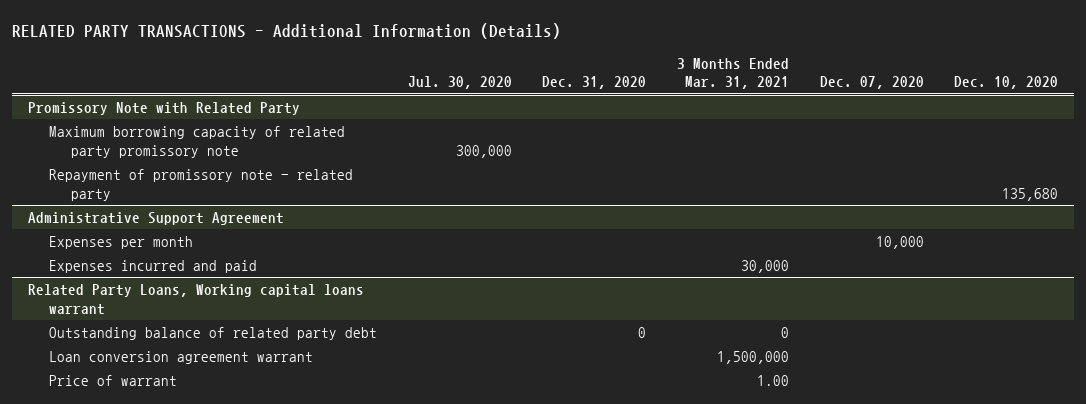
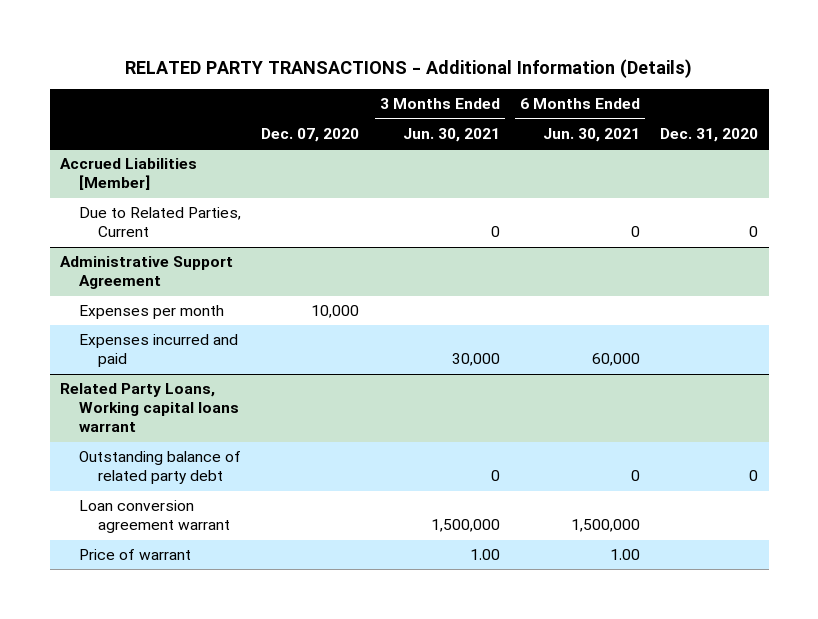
- | Jul. 30, 2020 | Dec. 31, 2020 | 3 Months Ended Mar. 31, 2021 | Dec. 07, 2020 | Dec. 10, 2020
+ | Dec. 07, 2020 | 3 Months Ended Jun. 30, 2021 | 6 Months Ended Jun. 30, 2021 | Dec. 31, 2020
- Promissory Note with Related Party
- Maximum borrowing capacity of related party promissory note | 300,000 | | | |
- Repayment of promissory note - related party | | | | | 135,680
+ Accrued Liabilities [Member]
+ Due to Related Parties, Current | | 0 | 0 | 0

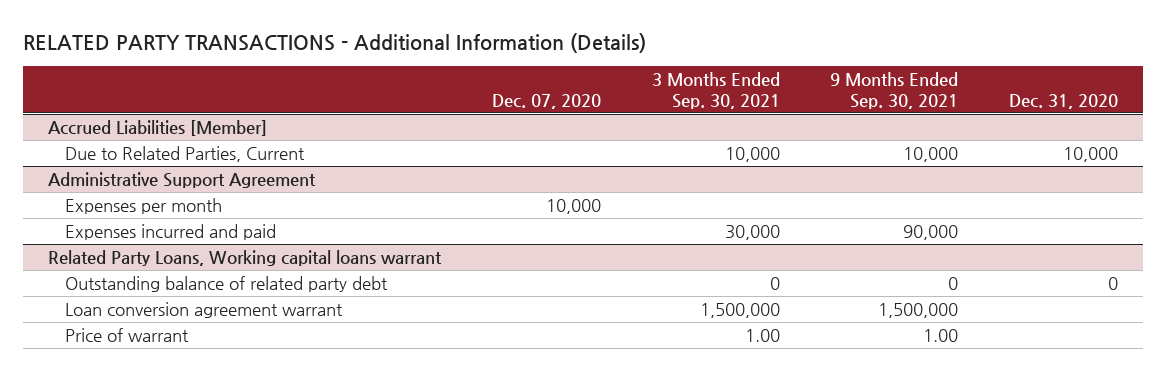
- | Dec. 07, 2020 | 3 Months Ended Jun. 30, 2021 | 6 Months Ended Jun. 30, 2021 | Dec. 31, 2020
+ | Dec. 07, 2020 | 3 Months Ended Sep. 30, 2021 | 9 Months Ended Sep. 30, 2021 | Dec. 31, 2020
@ Accrued Liabilities [Member]
- Due to Related Parties, Current | | 0 | 0 | 0
+ Due to Related Parties, Current | | 10,000 | 10,000 | 10,000

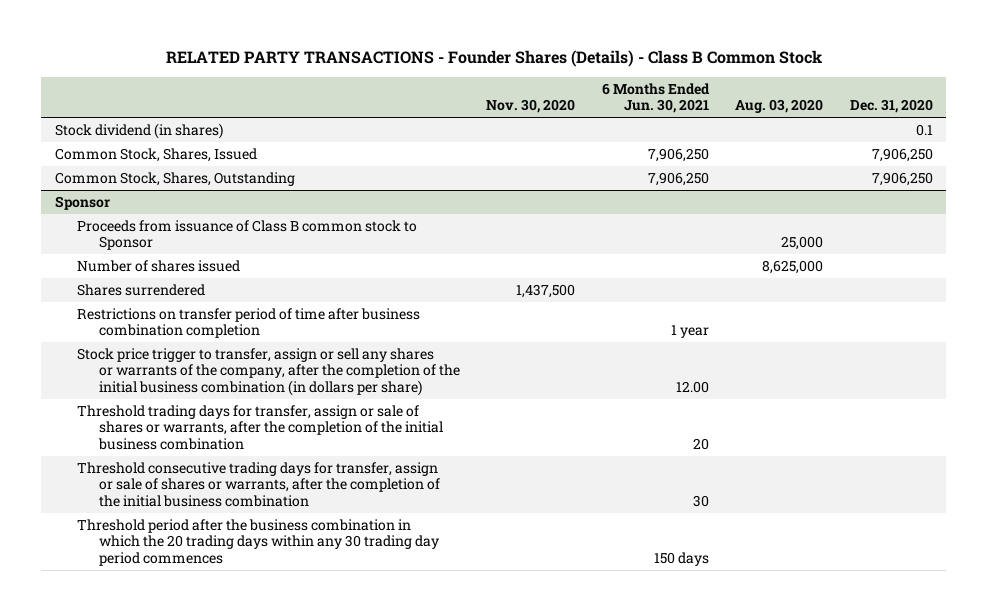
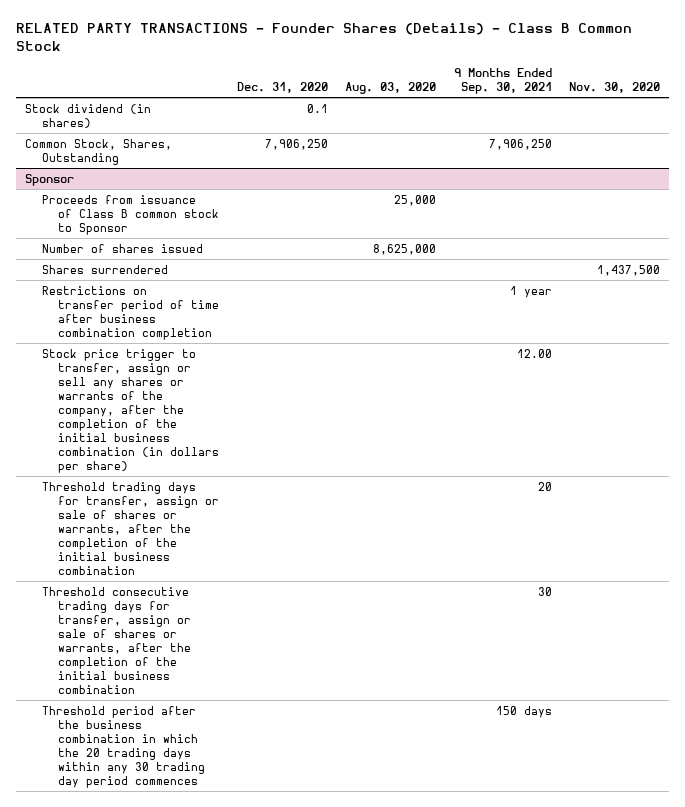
- | Nov. 30, 2020 | 6 Months Ended Jun. 30, 2021 | Aug. 03, 2020 | Dec. 31, 2020
+ | Dec. 31, 2020 | Aug. 03, 2020 | 9 Months Ended Sep. 30, 2021 | Nov. 30, 2020
- Common Stock, Shares, Issued | | 7,906,250 | | 7,906,250

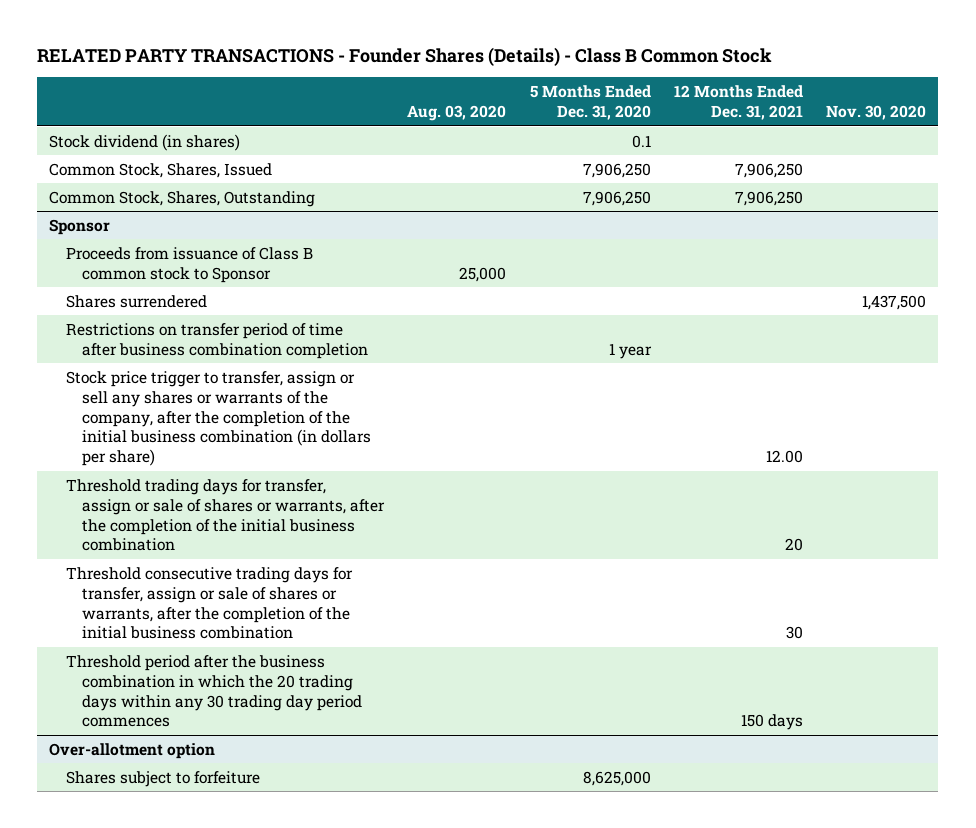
- | Dec. 31, 2020 | Aug. 03, 2020 | 9 Months Ended Sep. 30, 2021 | Nov. 30, 2020
+ | Aug. 03, 2020 | 5 Months Ended Dec. 31, 2020 | 12 Months Ended Dec. 31, 2021 | Nov. 30, 2020
+ Common Stock, Shares, Issued | | 7,906,250 | 7,906,250 |
@ Sponsor
- Number of shares issued | | 8,625,000 | |
+ Over-allotment option
+ Shares subject to forfeiture | | 8,625,000 | |

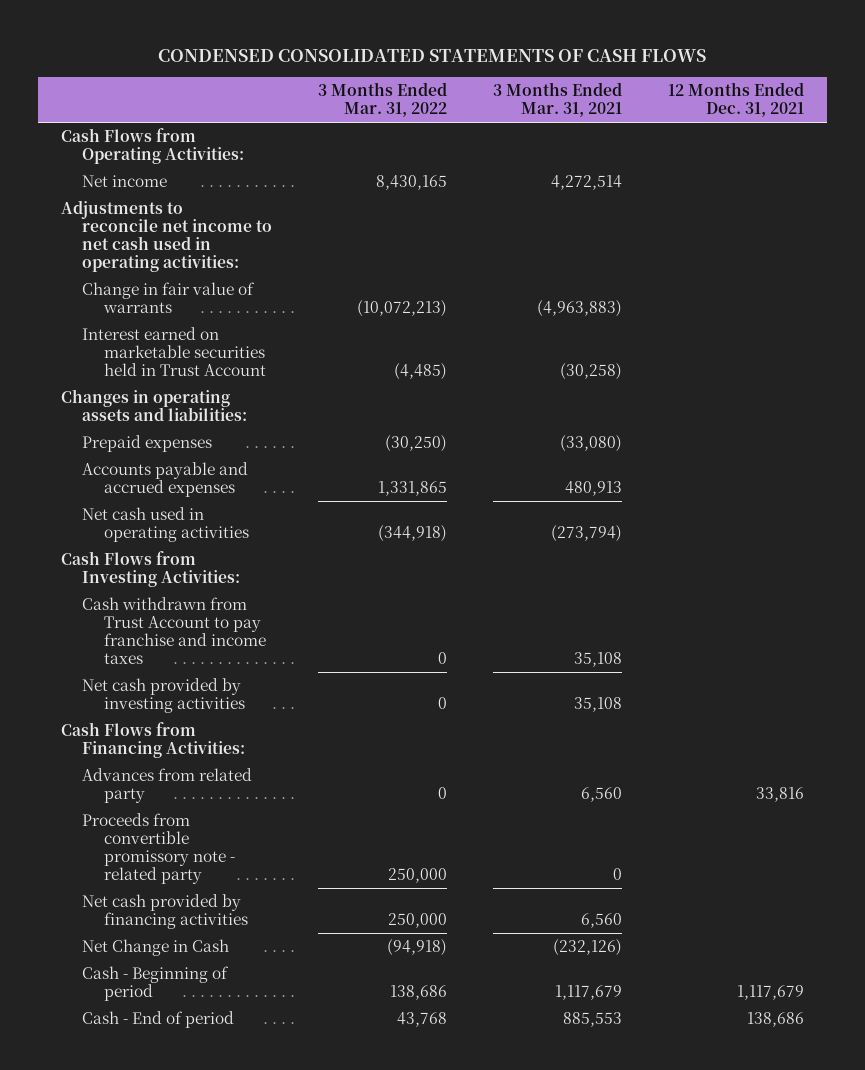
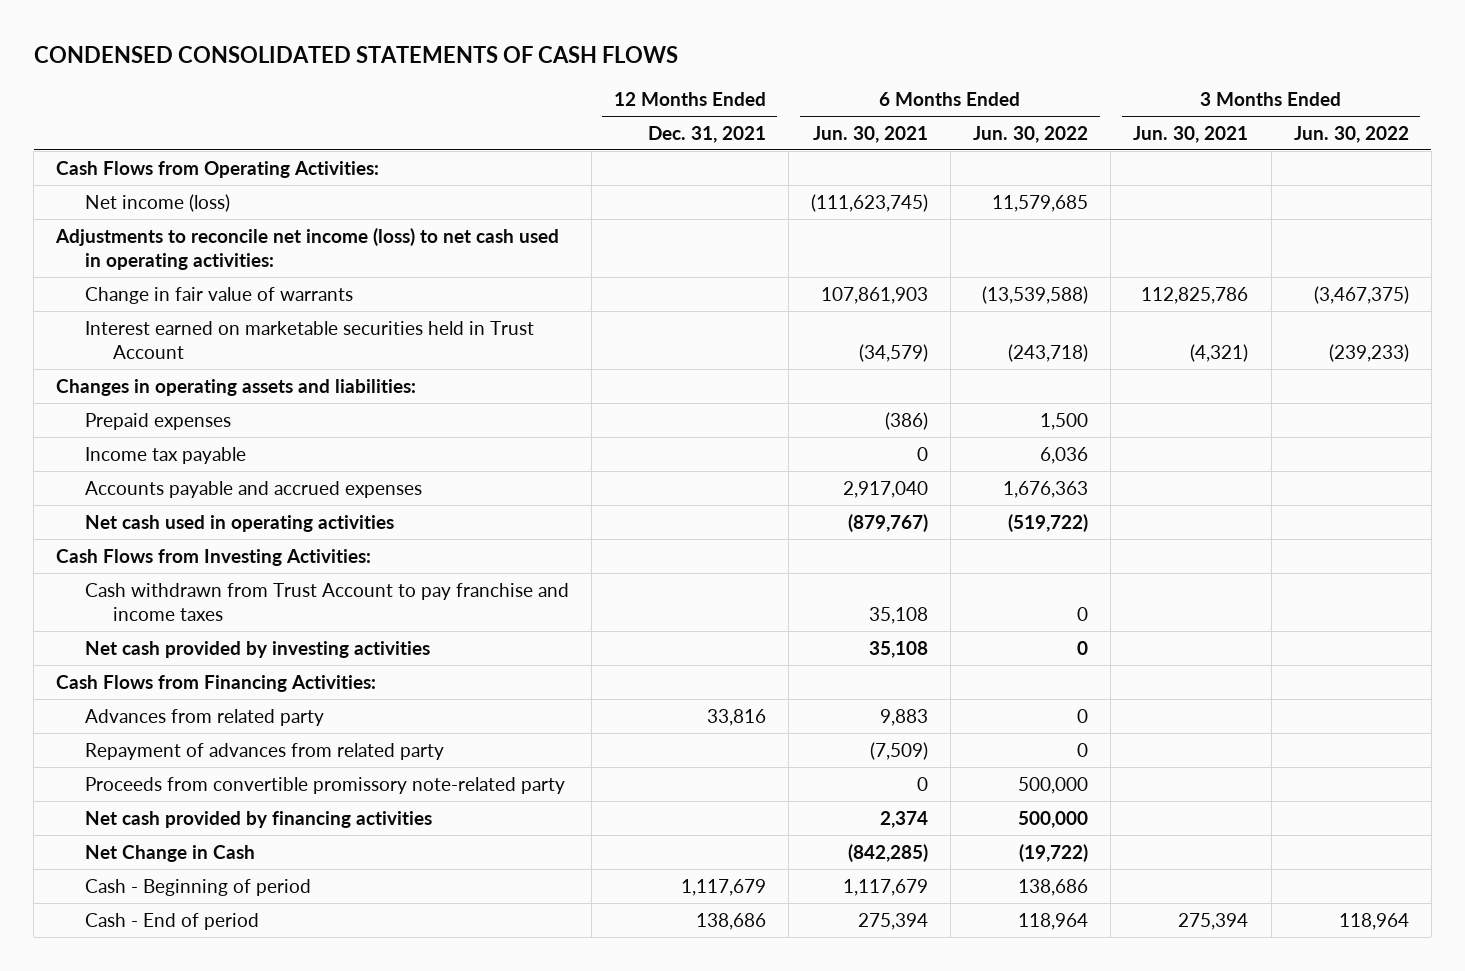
- | 3 Months Ended Mar. 31, 2022 | 3 Months Ended Mar. 31, 2021 | 12 Months Ended Dec. 31, 2021
+ | 12 Months Ended Dec. 31, 2021 | 6 Months Ended Jun. 30, 2021 | 6 Months Ended Jun. 30, 2022 | 3 Months Ended Jun. 30, 2021 | 3 Months Ended Jun. 30, 2022
- Net income | 8,430,165 | 4,272,514 |
- Adjustments to reconcile net income to net cash used in operating activities:
+ Net income (loss) | | (111,623,745) | 11,579,685 | |
+ Adjustments to reconcile net income (loss) to net cash used in operating activities:
+ Income tax payable | | 0 | 6,036 | |
- Proceeds from convertible promissory note - related party | 250,000 | 0 |
+ Repayment of advances from related party | | (7,509) | 0 | |
+ Proceeds from convertible promissory note-related party | | 0 | 500,000 | |

